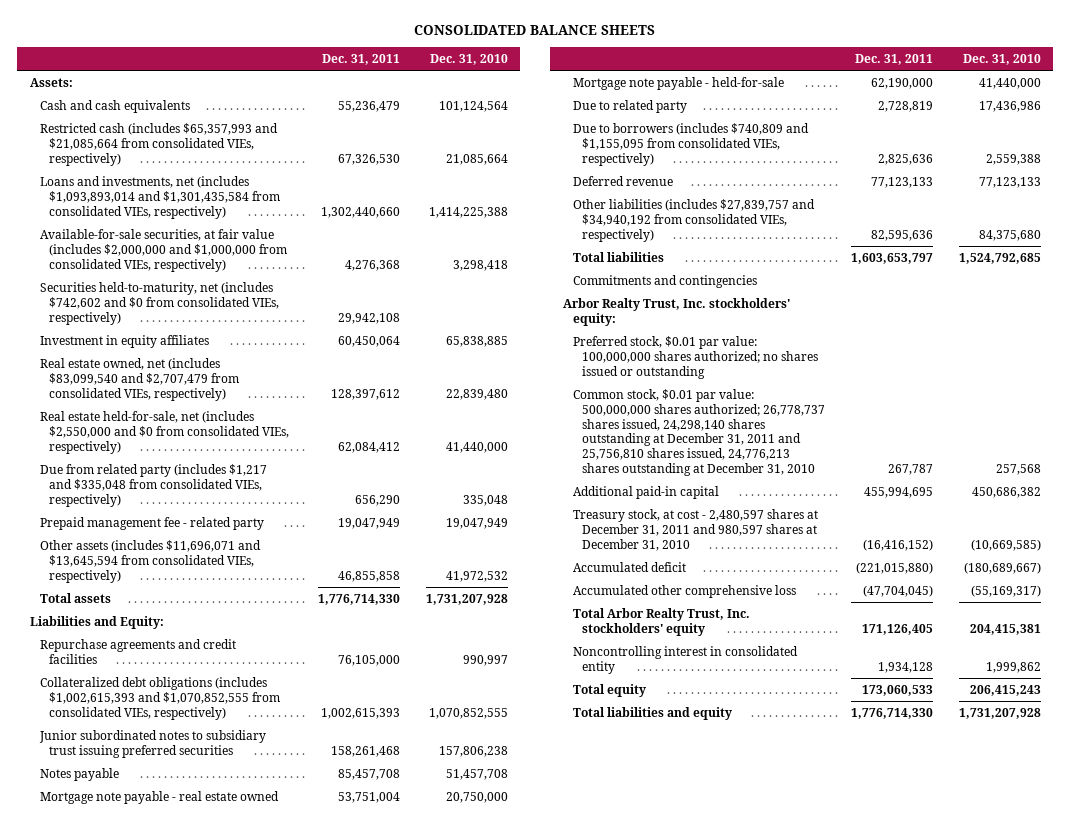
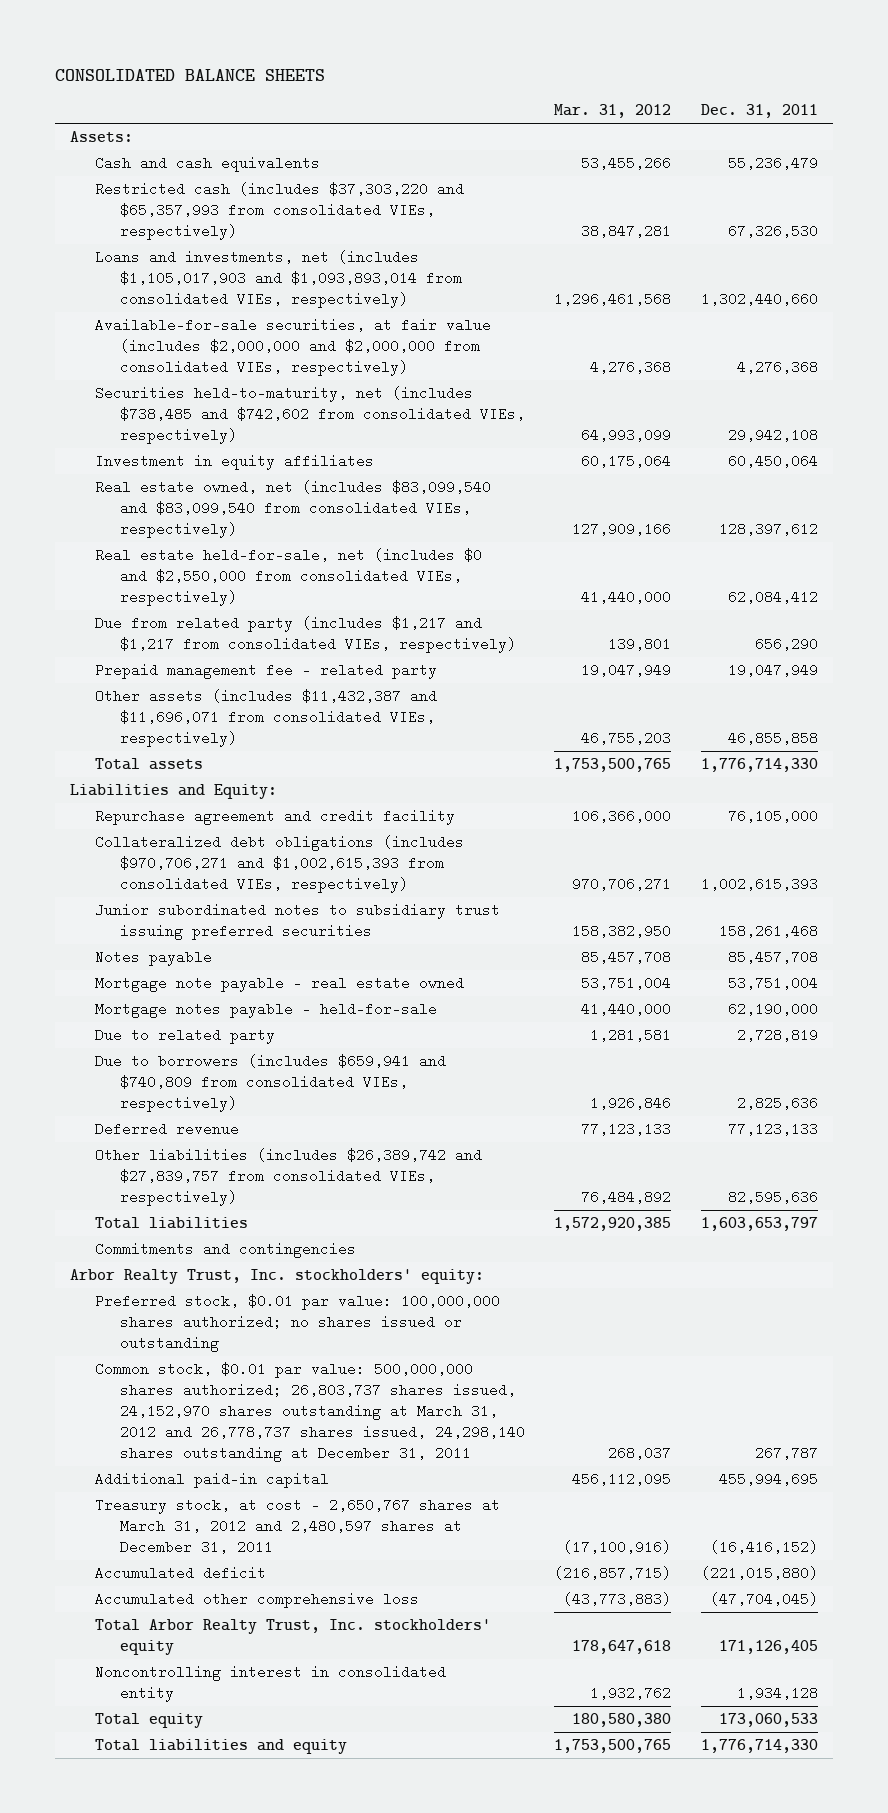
- | Dec. 31, 2011 | Dec. 31, 2010
+ | Mar. 31, 2012 | Dec. 31, 2011
- Restricted cash (includes $65,357,993 and $21,085,664 from consolidated VIEs, respectively) | 67,326,530 | 21,085,664
- Loans and investments, net (includes $1,093,893,014 and $1,301,435,584 from consolidated VIEs, respectively) | 1,302,440,660 | 1,414,225,388
- Available-for-sale securities, at fair value (includes $2,000,000 and $1,000,000 from consolidated VIEs, respectively) | 4,276,368 | 3,298,418
- Securities held-to-maturity, net (includes $742,602 and $0 from consolidated VIEs, respectively) | 29,942,108 |
+ Restricted cash (includes $37,303,220 and $65,357,993 from consolidated VIEs, respectively) | 38,847,281 | 67,326,530
+ Loans and investments, net (includes $1,105,017,903 and $1,093,893,014 from consolidated VIEs, respectively) | 1,296,461,568 | 1,302,440,660
+ Available-for-sale securities, at fair value (includes $2,000,000 and $2,000,000 from consolidated VIEs, respectively) | 4,276,368 | 4,276,368
+ Securities held-to-maturity, net (includes $738,485 and $742,602 from consolidated VIEs, respectively) | 64,993,099 | 29,942,108
- Real estate owned, net (includes $83,099,540 and $2,707,479 from consolidated VIEs, respectively) | 128,397,612 | 22,839,480
- Real estate held-for-sale, net (includes $2,550,000 and $0 from consolidated VIEs, respectively) | 62,084,412 | 41,440,000
- Due from related party (includes $1,217 and $335,048 from consolidated VIEs, respectively) | 656,290 | 335,048
+ Real estate owned, net (includes $83,099,540 and $83,099,540 from consolidated VIEs, respectively) | 127,909,166 | 128,397,612
+ Real estate held-for-sale, net (includes $0 and $2,550,000 from consolidated VIEs, respectively) | 41,440,000 | 62,084,412
+ Due from related party (includes $1,217 and $1,217 from consolidated VIEs, respectively) | 139,801 | 656,290
- Other assets (includes $11,696,071 and $13,645,594 from consolidated VIEs, respectively) | 46,855,858 | 41,972,532
+ Other assets (includes $11,432,387 and $11,696,071 from consolidated VIEs, respectively) | 46,755,203 | 46,855,858
- Repurchase agreements and credit facilities | 76,105,000 | 990,997
- Collateralized debt obligations (includes $1,002,615,393 and $1,070,852,555 from consolidated VIEs, respectively) | 1,002,615,393 | 1,070,852,555
+ Repurchase agreement and credit facility | 106,366,000 | 76,105,000
+ Collateralized debt obligations (includes $970,706,271 and $1,002,615,393 from consolidated VIEs, respectively) | 970,706,271 | 1,002,615,393
- Mortgage note payable - held-for-sale | 62,190,000 | 41,440,000
+ Mortgage notes payable - held-for-sale | 41,440,000 | 62,190,000
- Due to borrowers (includes $740,809 and $1,155,095 from consolidated VIEs, respectively) | 2,825,636 | 2,559,388
+ Due to borrowers (includes $659,941 and $740,809 from consolidated VIEs, respectively) | 1,926,846 | 2,825,636
- Other liabilities (includes $27,839,757 and $34,940,192 from consolidated VIEs, respectively) | 82,595,636 | 84,375,680
+ Other liabilities (includes $26,389,742 and $27,839,757 from consolidated VIEs, respectively) | 76,484,892 | 82,595,636
- Common stock, $0.01 par value: 500,000,000 shares authorized; 26,778,737 shares issued, 24,298,140 shares outstanding at December 31, 2011 and 25,756,810 shares issued, 24,776,213 shares outstanding at December 31, 2010 | 267,787 | 257,568
+ Common stock, $0.01 par value: 500,000,000 shares authorized; 26,803,737 shares issued, 24,152,970 shares outstanding at March 31, 2012 and 26,778,737 shares issued, 24,298,140 shares outstanding at December 31, 2011 | 268,037 | 267,787
- Treasury stock, at cost - 2,480,597 shares at December 31, 2011 and 980,597 shares at December 31, 2010 | (16,416,152) | (10,669,585)
+ Treasury stock, at cost - 2,650,767 shares at March 31, 2012 and 2,480,597 shares at December 31, 2011 | (17,100,916) | (16,416,152)

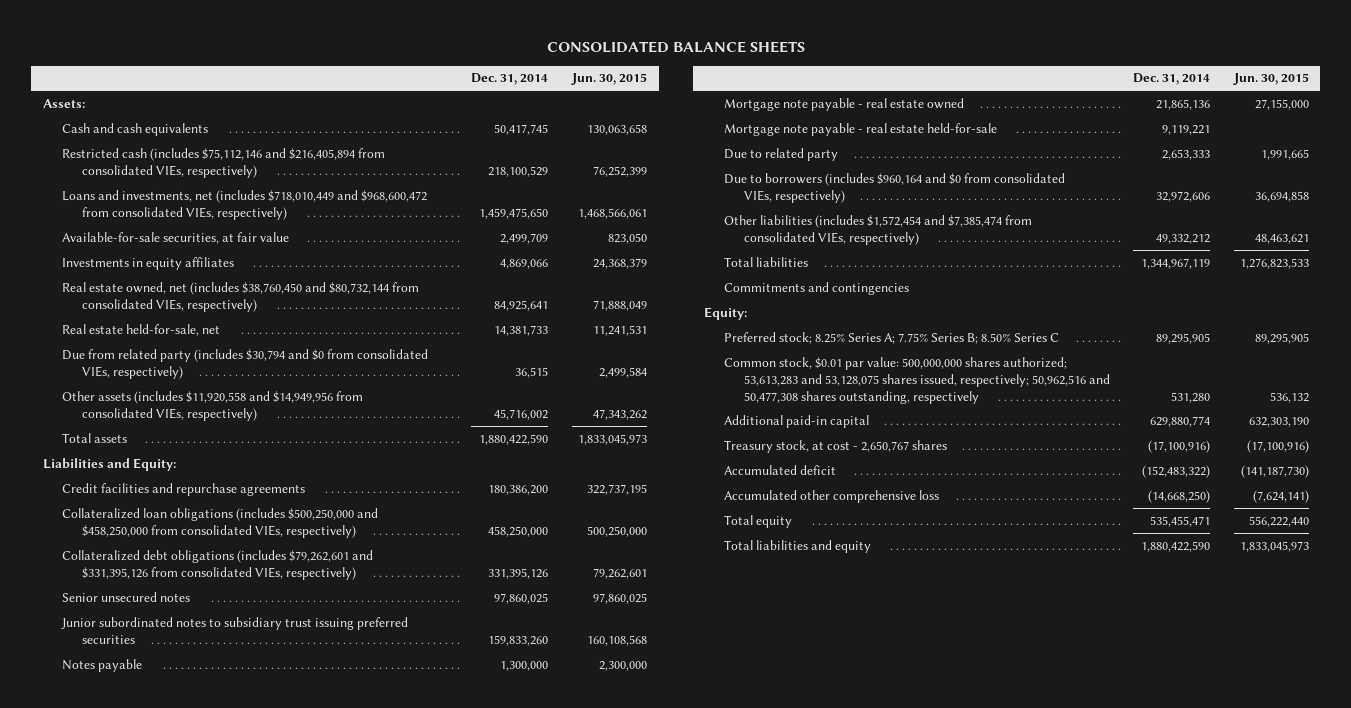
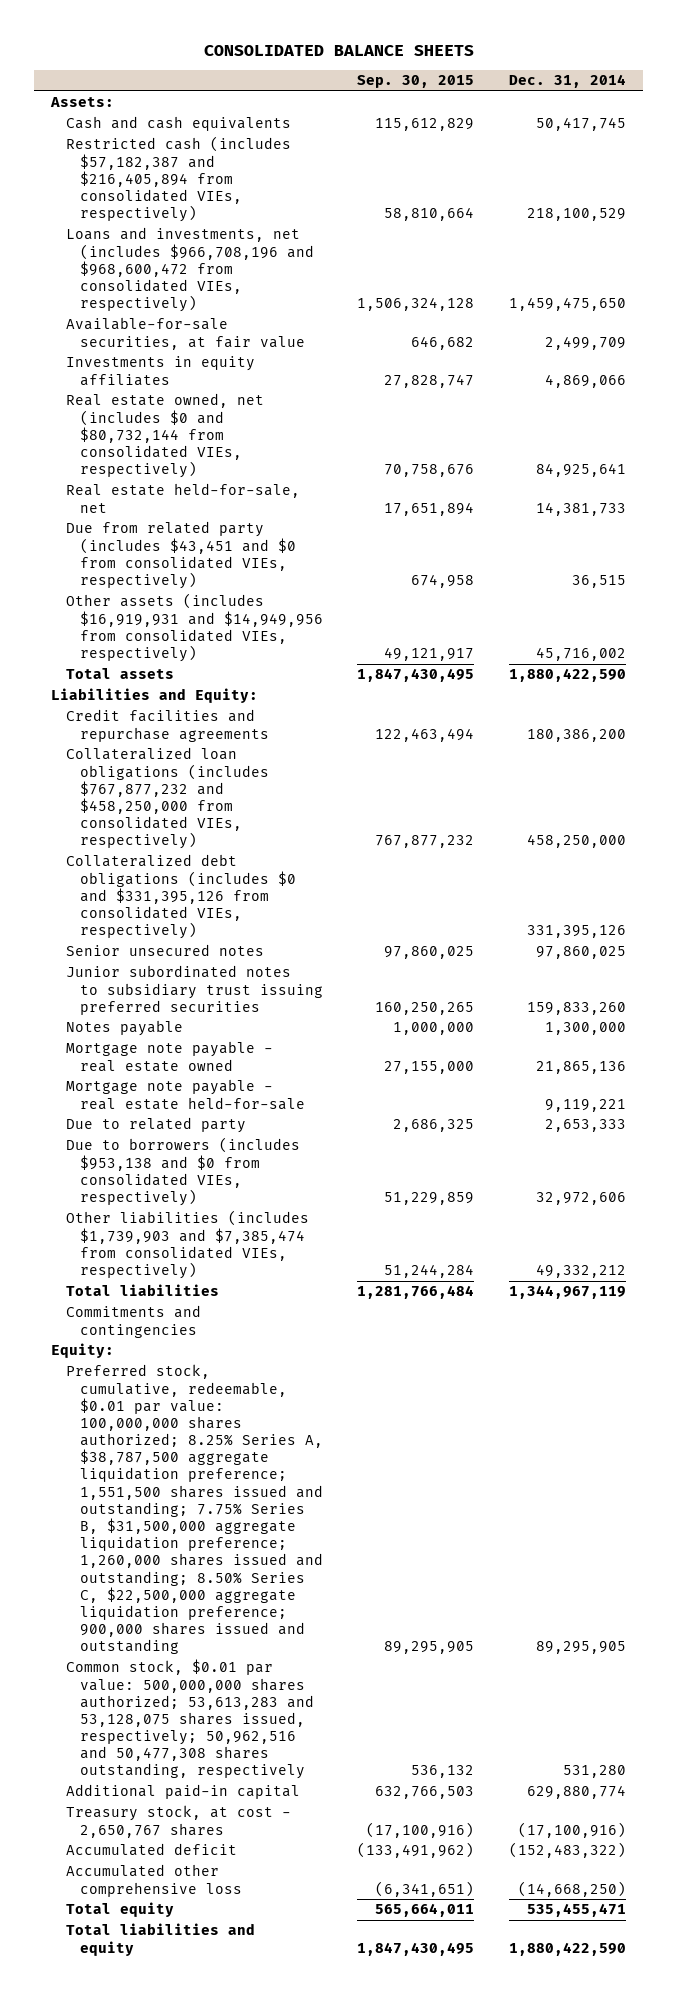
- | Dec. 31, 2014 | Jun. 30, 2015
+ | Sep. 30, 2015 | Dec. 31, 2014
- Restricted cash (includes $75,112,146 and $216,405,894 from consolidated VIEs, respectively) | 218,100,529 | 76,252,399
- Loans and investments, net (includes $718,010,449 and $968,600,472 from consolidated VIEs, respectively) | 1,459,475,650 | 1,468,566,061
+ Restricted cash (includes $57,182,387 and $216,405,894 from consolidated VIEs, respectively) | 58,810,664 | 218,100,529
+ Loans and investments, net (includes $966,708,196 and $968,600,472 from consolidated VIEs, respectively) | 1,506,324,128 | 1,459,475,650
- Real estate owned, net (includes $38,760,450 and $80,732,144 from consolidated VIEs, respectively) | 84,925,641 | 71,888,049
+ Real estate owned, net (includes $0 and $80,732,144 from consolidated VIEs, respectively) | 70,758,676 | 84,925,641
- Due from related party (includes $30,794 and $0 from consolidated VIEs, respectively) | 36,515 | 2,499,584
- Other assets (includes $11,920,558 and $14,949,956 from consolidated VIEs, respectively) | 45,716,002 | 47,343,262
+ Due from related party (includes $43,451 and $0 from consolidated VIEs, respectively) | 674,958 | 36,515
+ Other assets (includes $16,919,931 and $14,949,956 from consolidated VIEs, respectively) | 49,121,917 | 45,716,002
- Collateralized loan obligations (includes $500,250,000 and $458,250,000 from consolidated VIEs, respectively) | 458,250,000 | 500,250,000
- Collateralized debt obligations (includes $79,262,601 and $331,395,126 from consolidated VIEs, respectively) | 331,395,126 | 79,262,601
+ Collateralized loan obligations (includes $767,877,232 and $458,250,000 from consolidated VIEs, respectively) | 767,877,232 | 458,250,000
+ Collateralized debt obligations (includes $0 and $331,395,126 from consolidated VIEs, respectively) | | 331,395,126
- Due to borrowers (includes $960,164 and $0 from consolidated VIEs, respectively) | 32,972,606 | 36,694,858
- Other liabilities (includes $1,572,454 and $7,385,474 from consolidated VIEs, respectively) | 49,332,212 | 48,463,621
+ Due to borrowers (includes $953,138 and $0 from consolidated VIEs, respectively) | 51,229,859 | 32,972,606
+ Other liabilities (includes $1,739,903 and $7,385,474 from consolidated VIEs, respectively) | 51,244,284 | 49,332,212
- Preferred stock; 8.25% Series A; 7.75% Series B; 8.50% Series C | 89,295,905 | 89,295,905
+ Preferred stock, cumulative, redeemable, $0.01 par value: 100,000,000 shares authorized; 8.25% Series A, $38,787,500 aggregate liquidation preference; 1,551,500 shares issued and outstanding; 7.75% Series B, $31,500,000 aggregate liquidation preference; 1,260,000 shares issued and outstanding; 8.50% Series C, $22,500,000 aggregate liquidation preference; 900,000 shares issued and outstanding | 89,295,905 | 89,295,905

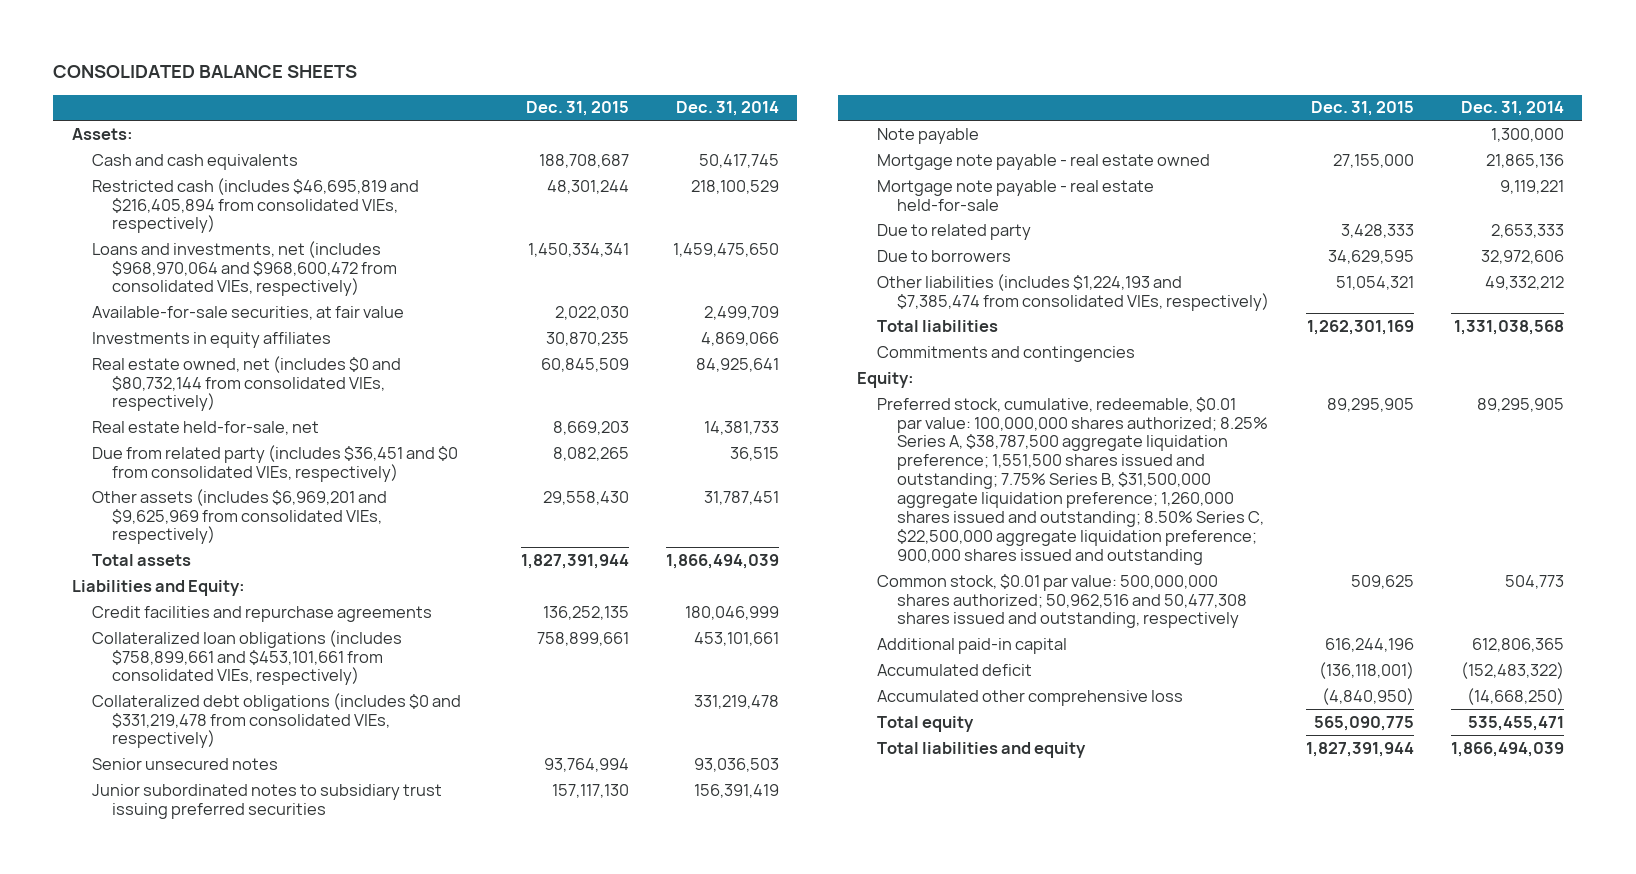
- | Sep. 30, 2015 | Dec. 31, 2014
+ | Dec. 31, 2015 | Dec. 31, 2014
- Restricted cash (includes $57,182,387 and $216,405,894 from consolidated VIEs, respectively) | 58,810,664 | 218,100,529
- Loans and investments, net (includes $966,708,196 and $968,600,472 from consolidated VIEs, respectively) | 1,506,324,128 | 1,459,475,650
+ Restricted cash (includes $46,695,819 and $216,405,894 from consolidated VIEs, respectively) | 48,301,244 | 218,100,529
+ Loans and investments, net (includes $968,970,064 and $968,600,472 from consolidated VIEs, respectively) | 1,450,334,341 | 1,459,475,650
- Due from related party (includes $43,451 and $0 from consolidated VIEs, respectively) | 674,958 | 36,515
- Other assets (includes $16,919,931 and $14,949,956 from consolidated VIEs, respectively) | 49,121,917 | 45,716,002
- Total assets | 1,847,430,495 | 1,880,422,590
+ Due from related party (includes $36,451 and $0 from consolidated VIEs, respectively) | 8,082,265 | 36,515
+ Other assets (includes $6,969,201 and $9,625,969 from consolidated VIEs, respectively) | 29,558,430 | 31,787,451
+ Total assets | 1,827,391,944 | 1,866,494,039
- Credit facilities and repurchase agreements | 122,463,494 | 180,386,200
- Collateralized loan obligations (includes $767,877,232 and $458,250,000 from consolidated VIEs, respectively) | 767,877,232 | 458,250,000
- Collateralized debt obligations (includes $0 and $331,395,126 from consolidated VIEs, respectively) | | 331,395,126
- Senior unsecured notes | 97,860,025 | 97,860,025
- Junior subordinated notes to subsidiary trust issuing preferred securities | 160,250,265 | 159,833,260
- Notes payable | 1,000,000 | 1,300,000
+ Credit facilities and repurchase agreements | 136,252,135 | 180,046,999
+ Collateralized loan obligations (includes $758,899,661 and $453,101,661 from consolidated VIEs, respectively) | 758,899,661 | 453,101,661
+ Collateralized debt obligations (includes $0 and $331,219,478 from consolidated VIEs, respectively) | | 331,219,478
+ Senior unsecured notes | 93,764,994 | 93,036,503
+ Junior subordinated notes to subsidiary trust issuing preferred securities | 157,117,130 | 156,391,419
+ Note payable | | 1,300,000
- Due to borrowers (includes $953,138 and $0 from consolidated VIEs, respectively) | 51,229,859 | 32,972,606
- Other liabilities (includes $1,739,903 and $7,385,474 from consolidated VIEs, respectively) | 51,244,284 | 49,332,212
- Total liabilities | 1,281,766,484 | 1,344,967,119
+ Due to borrowers | 34,629,595 | 32,972,606
+ Other liabilities (includes $1,224,193 and $7,385,474 from consolidated VIEs, respectively) | 51,054,321 | 49,332,212
+ Total liabilities | 1,262,301,169 | 1,331,038,568
- Common stock, $0.01 par value: 500,000,000 shares authorized; 53,613,283 and 53,128,075 shares issued, respectively; 50,962,516 and 50,477,308 shares outstanding, respectively | 536,132 | 531,280
- Additional paid-in capital | 632,766,503 | 629,880,774
- Treasury stock, at cost - 2,650,767 shares | (17,100,916) | (17,100,916)
+ Common stock, $0.01 par value: 500,000,000 shares authorized; 50,962,516 and 50,477,308 shares issued and outstanding, respectively | 509,625 | 504,773
+ Additional paid-in capital | 616,244,196 | 612,806,365
- Total liabilities and equity | 1,847,430,495 | 1,880,422,590
+ Total liabilities and equity | 1,827,391,944 | 1,866,494,039

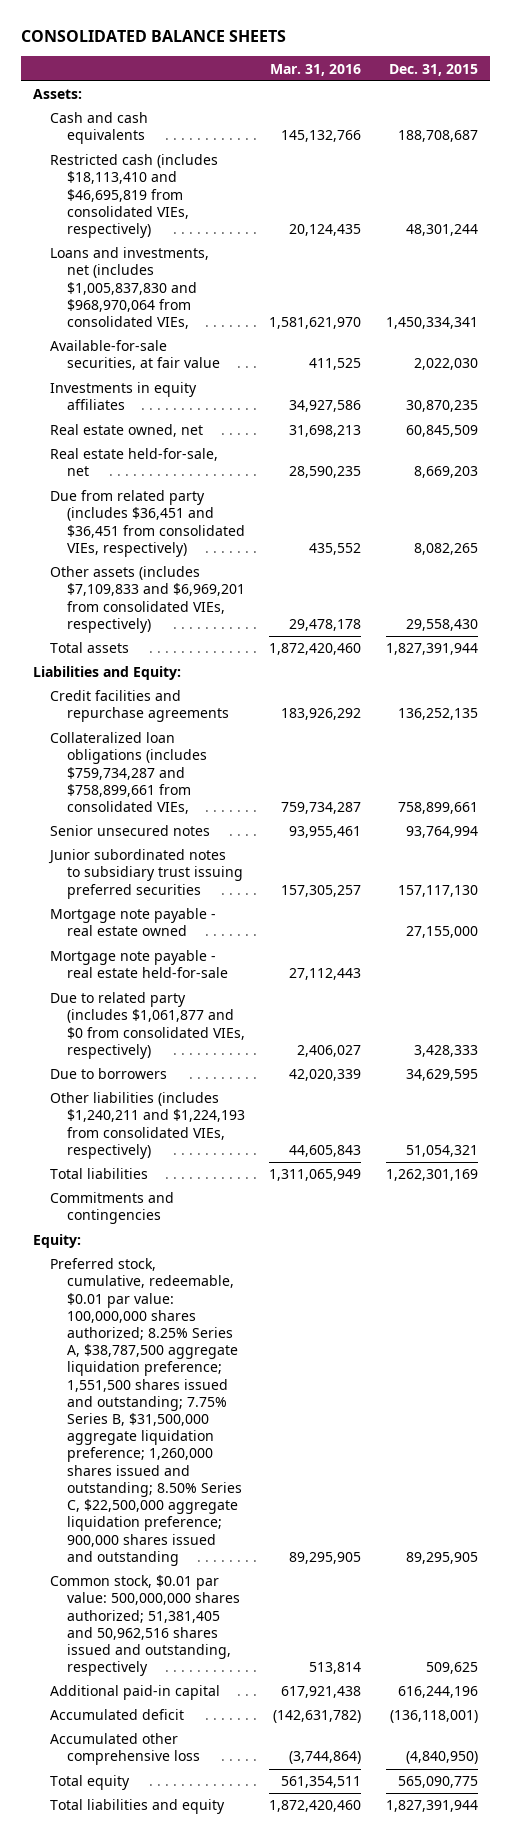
- | Dec. 31, 2015 | Dec. 31, 2014
+ | Mar. 31, 2016 | Dec. 31, 2015
- Restricted cash (includes $46,695,819 and $216,405,894 from consolidated VIEs, respectively) | 48,301,244 | 218,100,529
- Loans and investments, net (includes $968,970,064 and $968,600,472 from consolidated VIEs, respectively) | 1,450,334,341 | 1,459,475,650
+ Restricted cash (includes $18,113,410 and $46,695,819 from consolidated VIEs, respectively) | 20,124,435 | 48,301,244
+ Loans and investments, net (includes $1,005,837,830 and $968,970,064 from consolidated VIEs, | 1,581,621,970 | 1,450,334,341
- Real estate owned, net (includes $0 and $80,732,144 from consolidated VIEs, respectively) | 60,845,509 | 84,925,641
+ Real estate owned, net | 31,698,213 | 60,845,509
- Due from related party (includes $36,451 and $0 from consolidated VIEs, respectively) | 8,082,265 | 36,515
- Other assets (includes $6,969,201 and $9,625,969 from consolidated VIEs, respectively) | 29,558,430 | 31,787,451
+ Due from related party (includes $36,451 and $36,451 from consolidated VIEs, respectively) | 435,552 | 8,082,265
+ Other assets (includes $7,109,833 and $6,969,201 from consolidated VIEs, respectively) | 29,478,178 | 29,558,430
- Collateralized loan obligations (includes $758,899,661 and $453,101,661 from consolidated VIEs, respectively) | 758,899,661 | 453,101,661
- Collateralized debt obligations (includes $0 and $331,219,478 from consolidated VIEs, respectively) | | 331,219,478
+ Collateralized loan obligations (includes $759,734,287 and $758,899,661 from consolidated VIEs, | 759,734,287 | 758,899,661
- Note payable | | 1,300,000
- Due to related party | 3,428,333 | 2,653,333
+ Due to related party (includes $1,061,877 and $0 from consolidated VIEs, respectively) | 2,406,027 | 3,428,333
- Other liabilities (includes $1,224,193 and $7,385,474 from consolidated VIEs, respectively) | 51,054,321 | 49,332,212
+ Other liabilities (includes $1,240,211 and $1,224,193 from consolidated VIEs, respectively) | 44,605,843 | 51,054,321
- Common stock, $0.01 par value: 500,000,000 shares authorized; 50,962,516 and 50,477,308 shares issued and outstanding, respectively | 509,625 | 504,773
+ Common stock, $0.01 par value: 500,000,000 shares authorized; 51,381,405 and 50,962,516 shares issued and outstanding, respectively | 513,814 | 509,625

